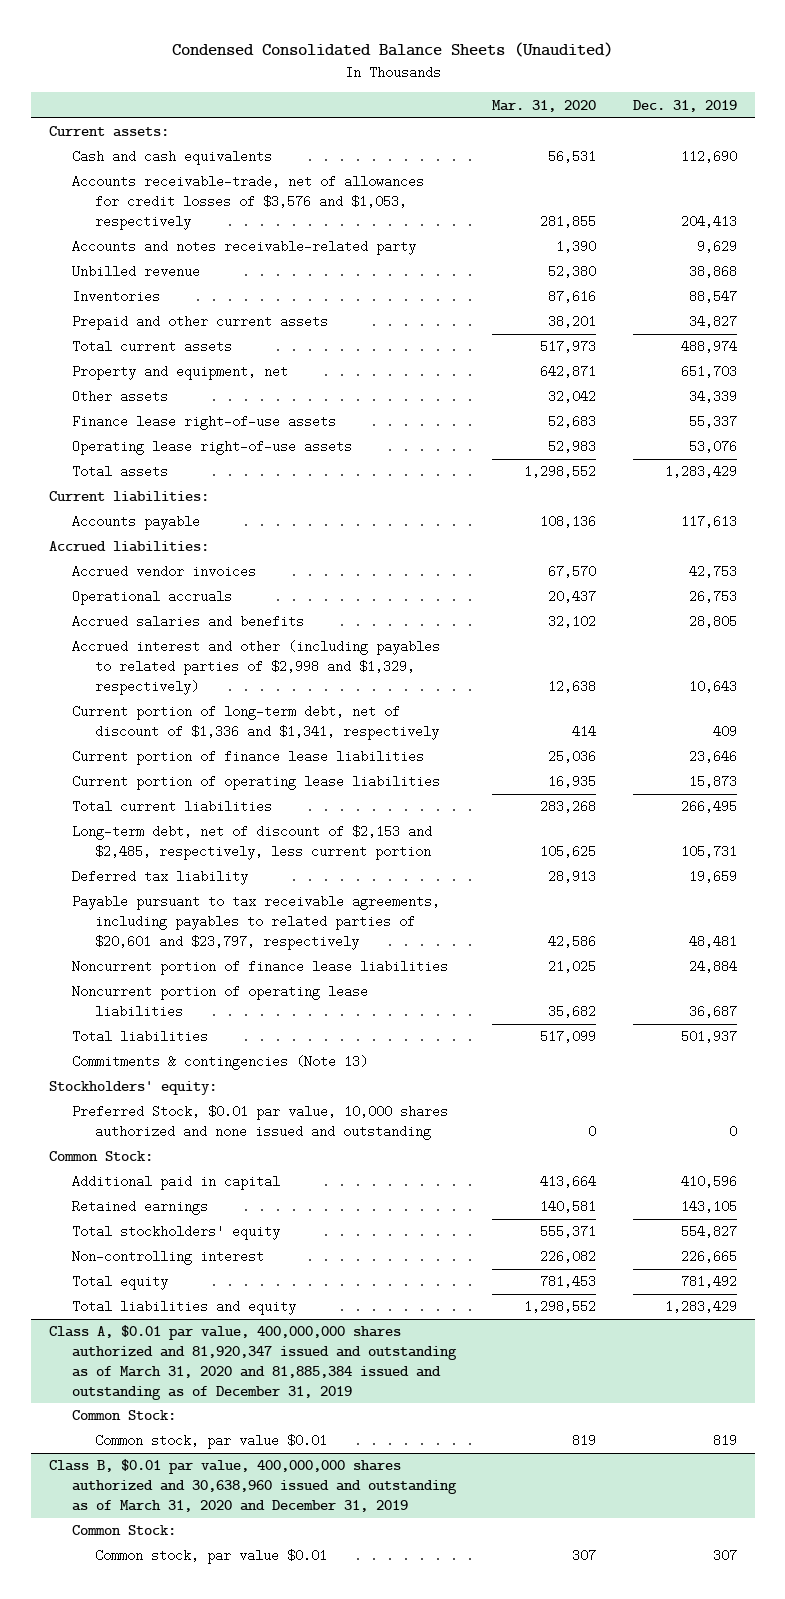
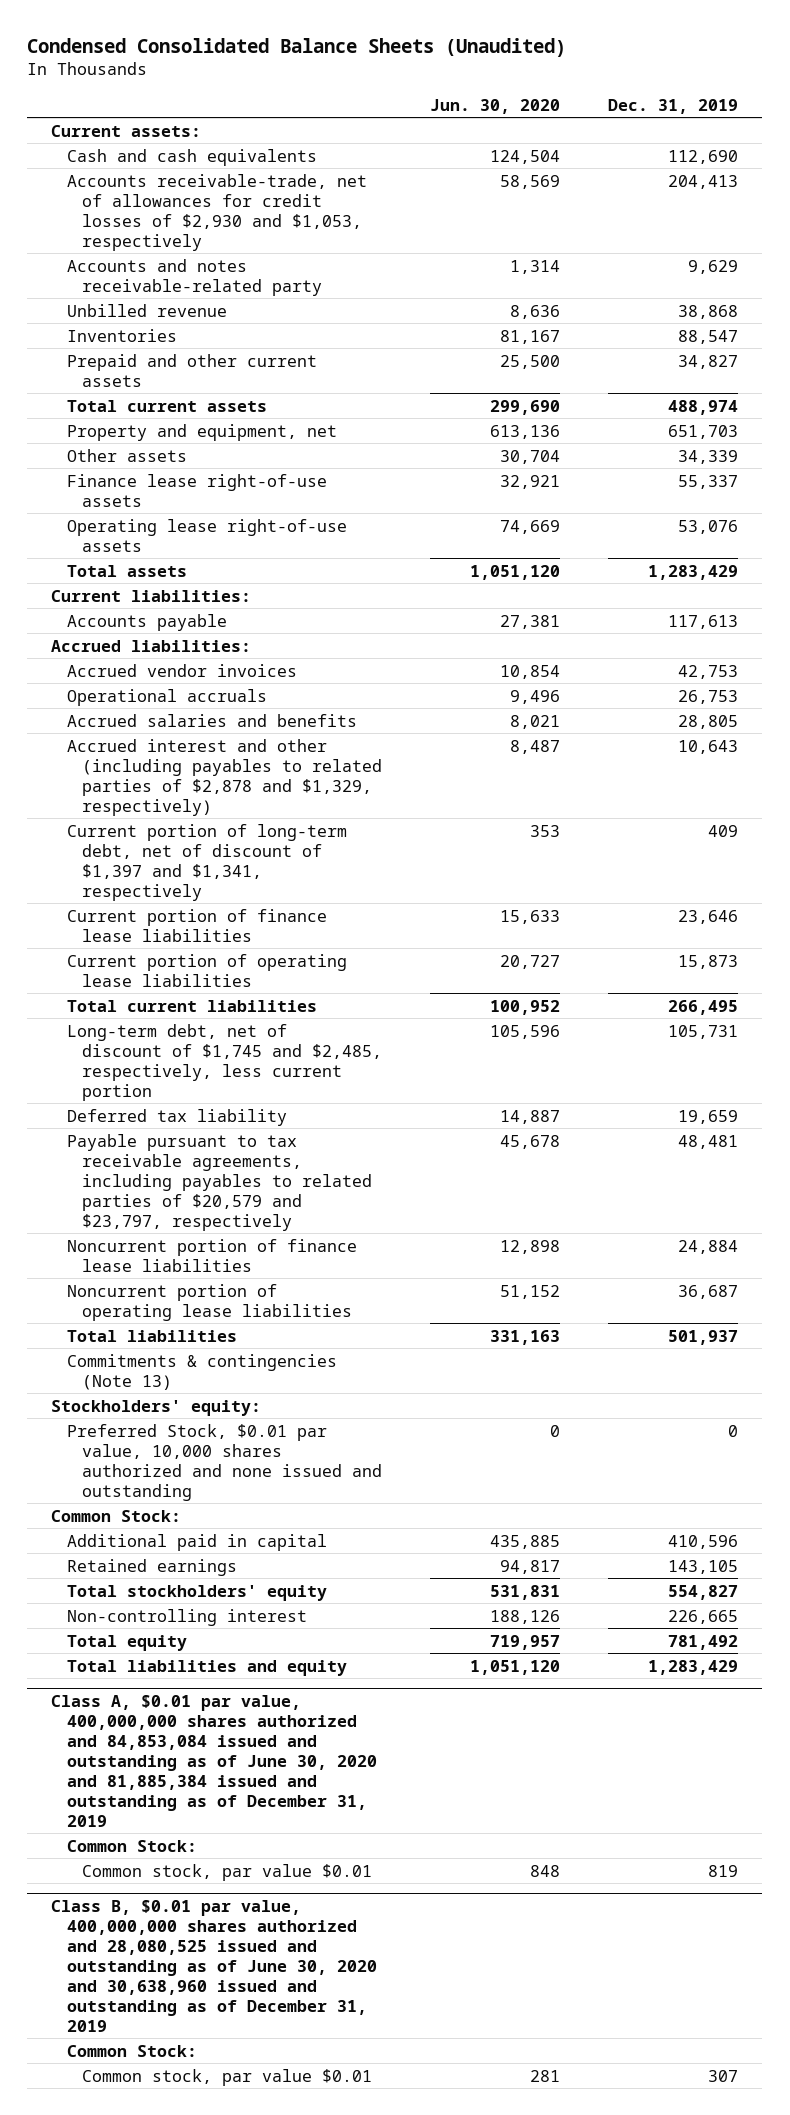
- | Mar. 31, 2020 | Dec. 31, 2019
+ | Jun. 30, 2020 | Dec. 31, 2019
- Accounts receivable-trade, net of allowances for credit losses of $3,576 and $1,053, respectively | 281,855 | 204,413
+ Accounts receivable-trade, net of allowances for credit losses of $2,930 and $1,053, respectively | 58,569 | 204,413
- Accrued interest and other (including payables to related parties of $2,998 and $1,329, respectively) | 12,638 | 10,643
- Current portion of long-term debt, net of discount of $1,336 and $1,341, respectively | 414 | 409
+ Accrued interest and other (including payables to related parties of $2,878 and $1,329, respectively) | 8,487 | 10,643
+ Current portion of long-term debt, net of discount of $1,397 and $1,341, respectively | 353 | 409
- Long-term debt, net of discount of $2,153 and $2,485, respectively, less current portion | 105,625 | 105,731
+ Long-term debt, net of discount of $1,745 and $2,485, respectively, less current portion | 105,596 | 105,731
- Payable pursuant to tax receivable agreements, including payables to related parties of $20,601 and $23,797, respectively | 42,586 | 48,481
+ Payable pursuant to tax receivable agreements, including payables to related parties of $20,579 and $23,797, respectively | 45,678 | 48,481
- Class A, $0.01 par value, 400,000,000 shares authorized and 81,920,347 issued and outstanding as of March 31, 2020 and 81,885,384 issued and outstanding as of December 31, 2019
+ Class A, $0.01 par value, 400,000,000 shares authorized and 84,853,084 issued and outstanding as of June 30, 2020 and 81,885,384 issued and outstanding as of December 31, 2019
- Class B, $0.01 par value, 400,000,000 shares authorized and 30,638,960 issued and outstanding as of March 31, 2020 and December 31, 2019
+ Class B, $0.01 par value, 400,000,000 shares authorized and 28,080,525 issued and outstanding as of June 30, 2020 and 30,638,960 issued and outstanding as of December 31, 2019

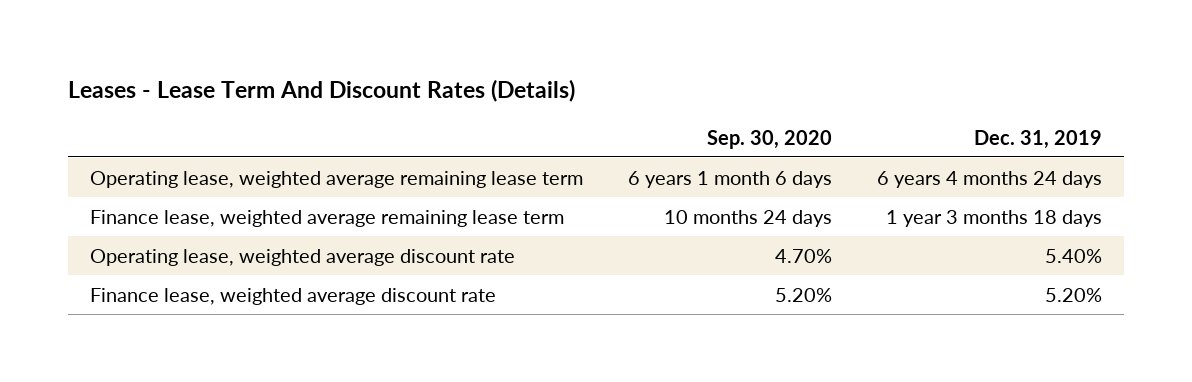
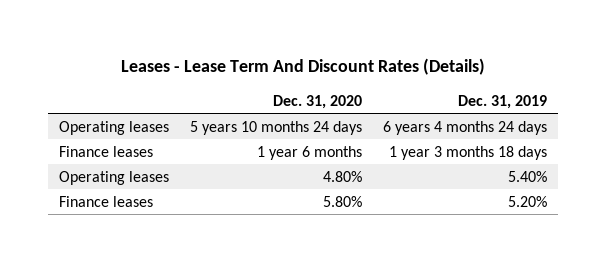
- | Sep. 30, 2020 | Dec. 31, 2019
+ | Dec. 31, 2020 | Dec. 31, 2019
- Operating lease, weighted average remaining lease term | 6 years 1 month 6 days | 6 years 4 months 24 days
- Finance lease, weighted average remaining lease term | 10 months 24 days | 1 year 3 months 18 days
- Operating lease, weighted average discount rate | 4.70% | 5.40%
- Finance lease, weighted average discount rate | 5.20% | 5.20%
+ Operating leases | 5 years 10 months 24 days | 6 years 4 months 24 days
+ Finance leases | 1 year 6 months | 1 year 3 months 18 days
+ Operating leases | 4.80% | 5.40%
+ Finance leases | 5.80% | 5.20%

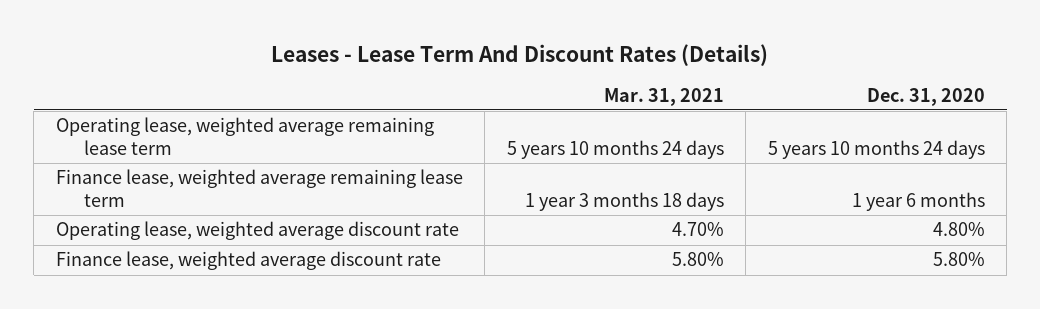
- | Dec. 31, 2020 | Dec. 31, 2019
+ | Mar. 31, 2021 | Dec. 31, 2020
- Operating leases | 5 years 10 months 24 days | 6 years 4 months 24 days
- Finance leases | 1 year 6 months | 1 year 3 months 18 days
- Operating leases | 4.80% | 5.40%
- Finance leases | 5.80% | 5.20%
+ Operating lease, weighted average remaining lease term | 5 years 10 months 24 days | 5 years 10 months 24 days
+ Finance lease, weighted average remaining lease term | 1 year 3 months 18 days | 1 year 6 months
+ Operating lease, weighted average discount rate | 4.70% | 4.80%
+ Finance lease, weighted average discount rate | 5.80% | 5.80%

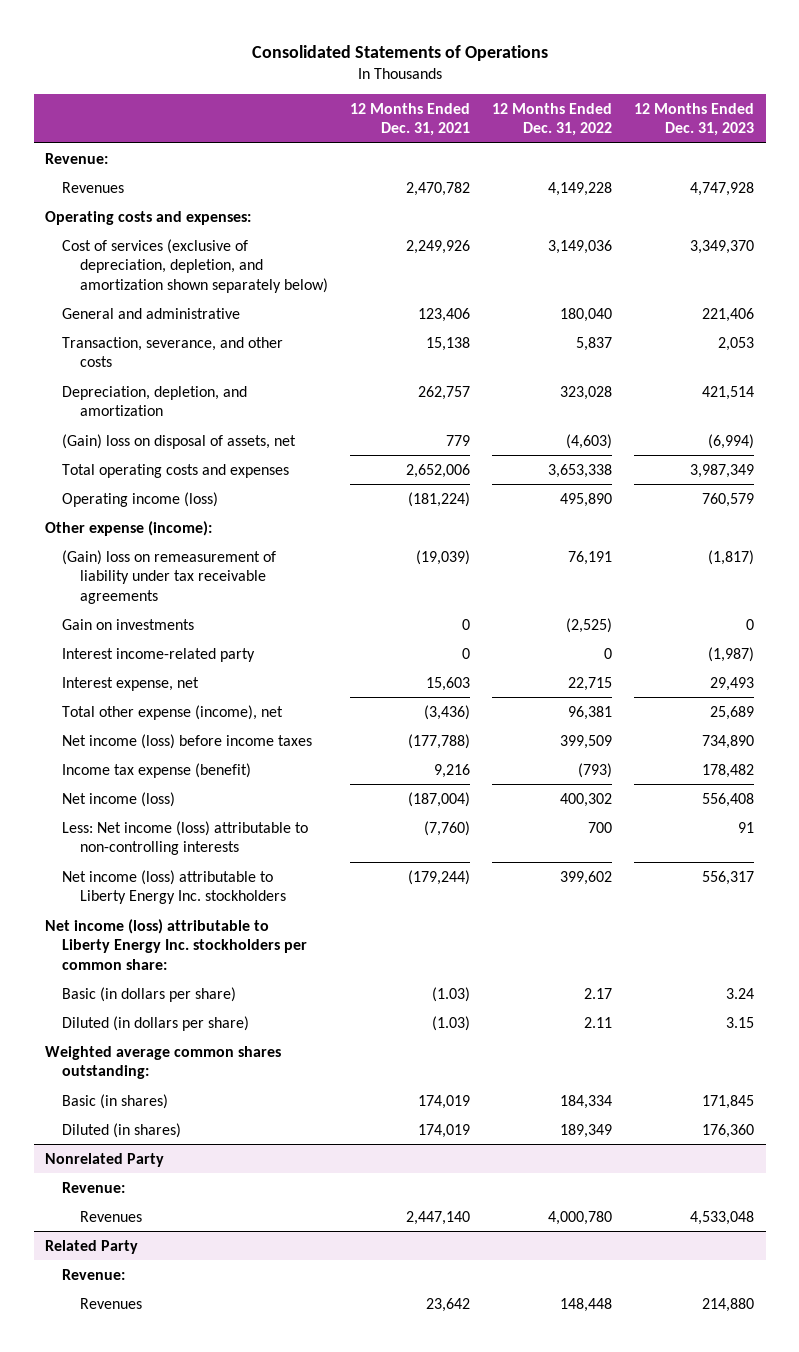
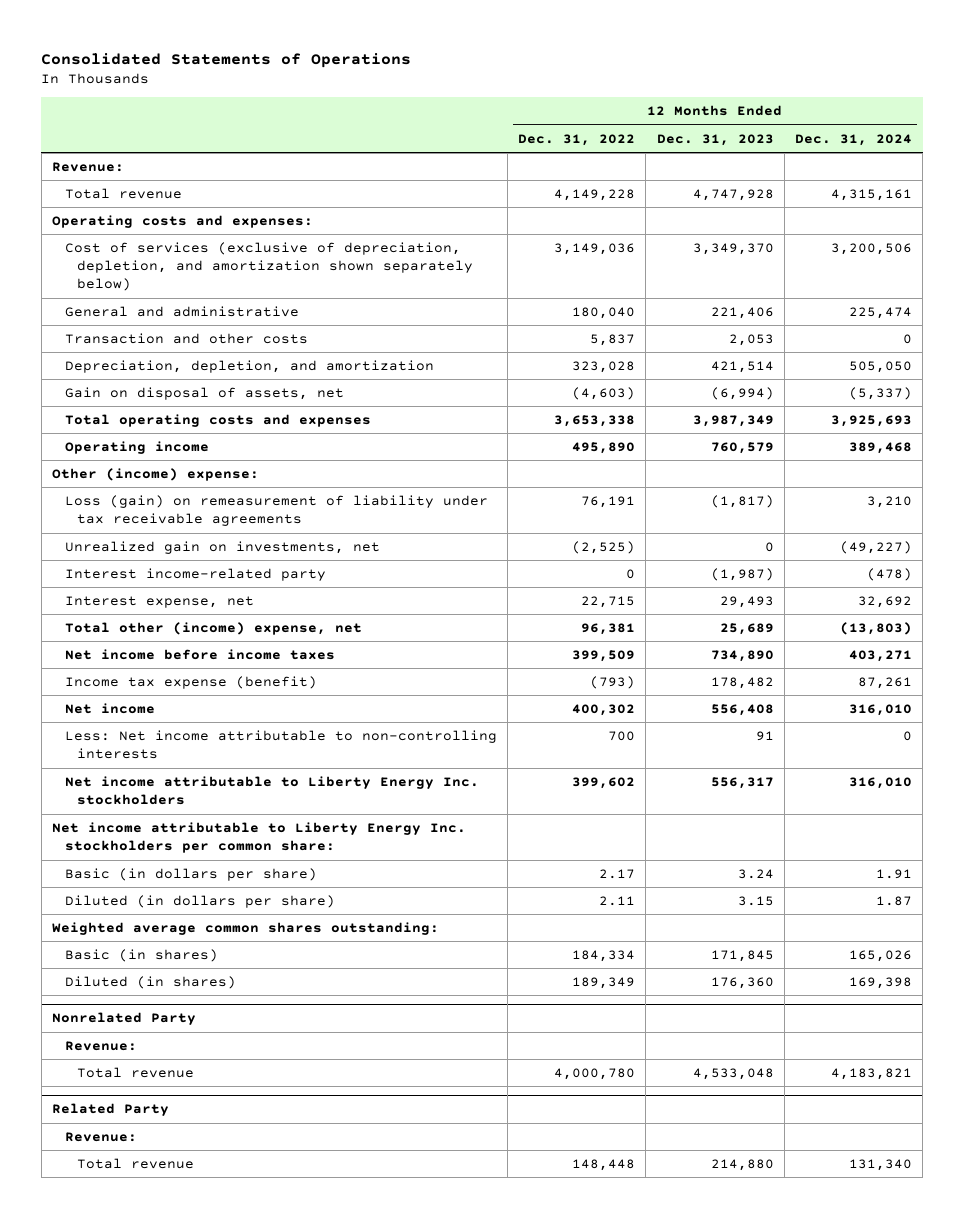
- | 12 Months Ended Dec. 31, 2021 | 12 Months Ended Dec. 31, 2022 | 12 Months Ended Dec. 31, 2023
+ | 12 Months Ended Dec. 31, 2022 | 12 Months Ended Dec. 31, 2023 | 12 Months Ended Dec. 31, 2024
- Revenues | 2,470,782 | 4,149,228 | 4,747,928
+ Total revenue | 4,149,228 | 4,747,928 | 4,315,161
- Transaction, severance, and other costs | 15,138 | 5,837 | 2,053
+ Transaction and other costs | 5,837 | 2,053 | 0
- (Gain) loss on disposal of assets, net | 779 | (4,603) | (6,994)
+ Gain on disposal of assets, net | (4,603) | (6,994) | (5,337)
- Operating income (loss) | (181,224) | 495,890 | 760,579
- Other expense (income):
- (Gain) loss on remeasurement of liability under tax receivable agreements | (19,039) | 76,191 | (1,817)
- Gain on investments | 0 | (2,525) | 0
+ Operating income | 495,890 | 760,579 | 389,468
+ Other (income) expense:
+ Loss (gain) on remeasurement of liability under tax receivable agreements | 76,191 | (1,817) | 3,210
+ Unrealized gain on investments, net | (2,525) | 0 | (49,227)
- Total other expense (income), net | (3,436) | 96,381 | 25,689
- Net income (loss) before income taxes | (177,788) | 399,509 | 734,890
+ Total other (income) expense, net | 96,381 | 25,689 | (13,803)
+ Net income before income taxes | 399,509 | 734,890 | 403,271
- Net income (loss) | (187,004) | 400,302 | 556,408
- Less: Net income (loss) attributable to non-controlling interests | (7,760) | 700 | 91
- Net income (loss) attributable to Liberty Energy Inc. stockholders | (179,244) | 399,602 | 556,317
- Net income (loss) attributable to Liberty Energy Inc. stockholders per common share:
+ Net income | 400,302 | 556,408 | 316,010
+ Less: Net income attributable to non-controlling interests | 700 | 91 | 0
+ Net income attributable to Liberty Energy Inc. stockholders | 399,602 | 556,317 | 316,010
+ Net income attributable to Liberty Energy Inc. stockholders per common share:
@ Nonrelated Party
- Revenues | 2,447,140 | 4,000,780 | 4,533,048
+ Total revenue | 4,000,780 | 4,533,048 | 4,183,821
@ Related Party
- Revenues | 23,642 | 148,448 | 214,880
+ Total revenue | 148,448 | 214,880 | 131,340

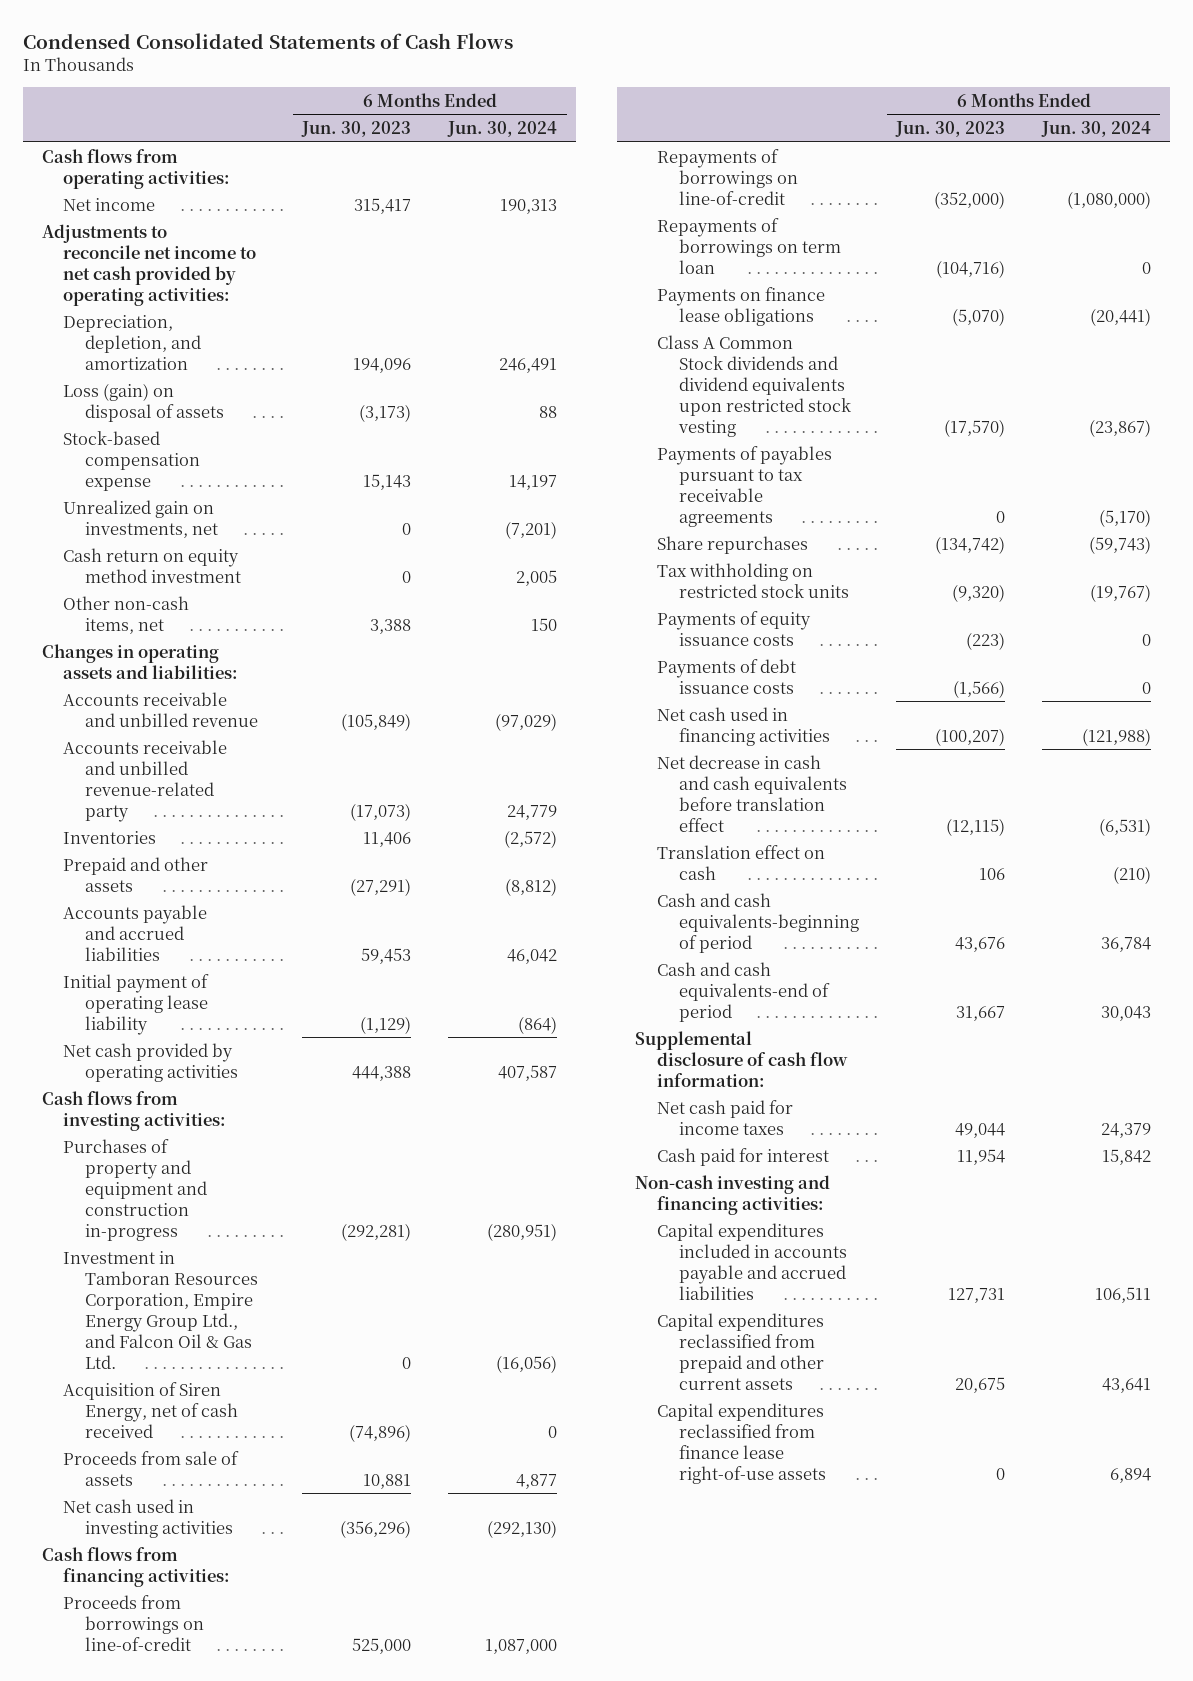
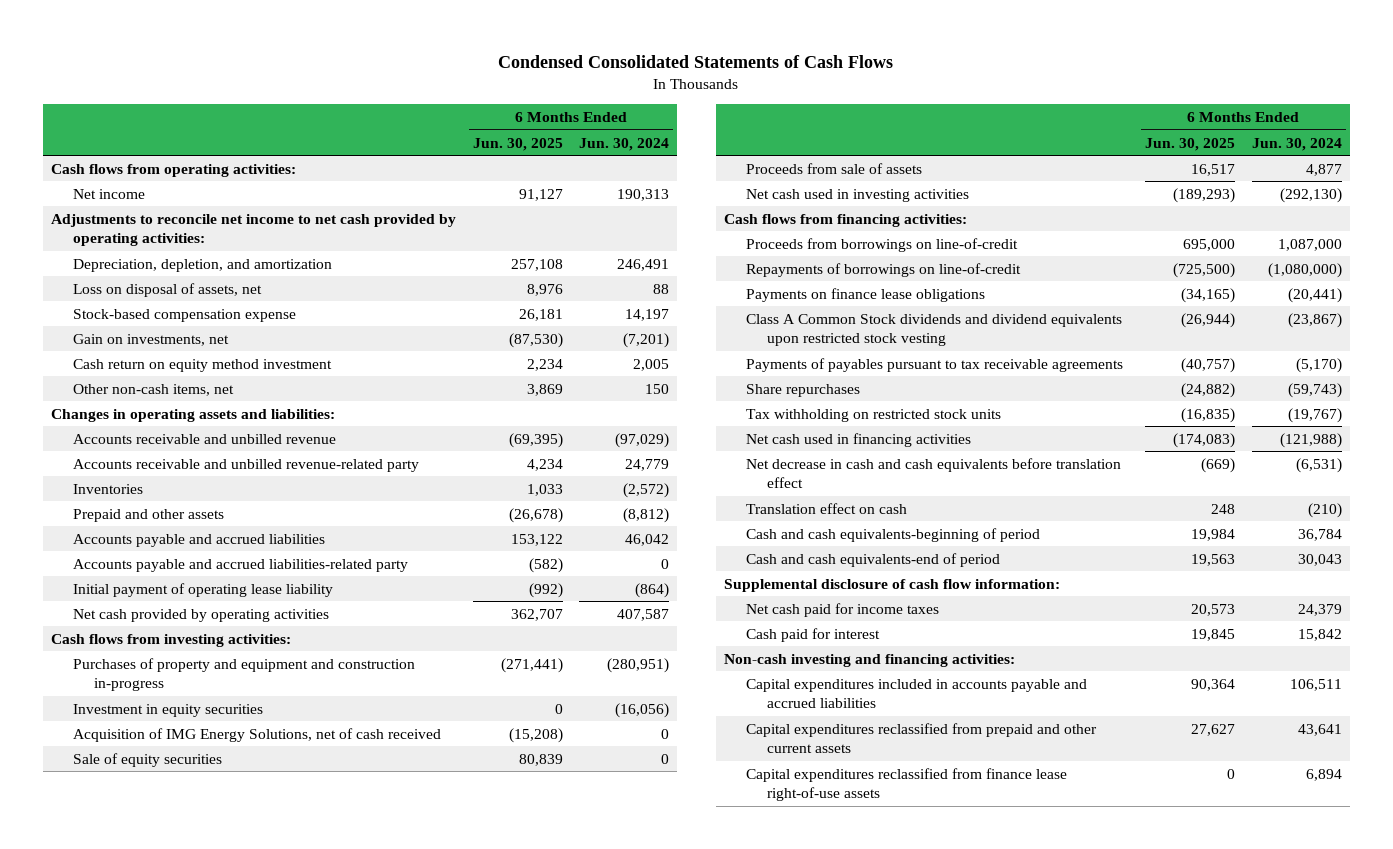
- | 6 Months Ended Jun. 30, 2023 | 6 Months Ended Jun. 30, 2024
+ | 6 Months Ended Jun. 30, 2025 | 6 Months Ended Jun. 30, 2024
- Loss (gain) on disposal of assets | (3,173) | 88
+ Loss on disposal of assets, net | 8,976 | 88
- Unrealized gain on investments, net | 0 | (7,201)
+ Gain on investments, net | (87,530) | (7,201)
+ Accounts payable and accrued liabilities-related party | (582) | 0
- Investment in Tamboran Resources Corporation, Empire Energy Group Ltd., and Falcon Oil & Gas Ltd. | 0 | (16,056)
- Acquisition of Siren Energy, net of cash received | (74,896) | 0
+ Investment in equity securities | 0 | (16,056)
+ Acquisition of IMG Energy Solutions, net of cash received | (15,208) | 0
+ Sale of equity securities | 80,839 | 0
- Repayments of borrowings on term loan | (104,716) | 0
- Payments of equity issuance costs | (223) | 0
- Payments of debt issuance costs | (1,566) | 0

